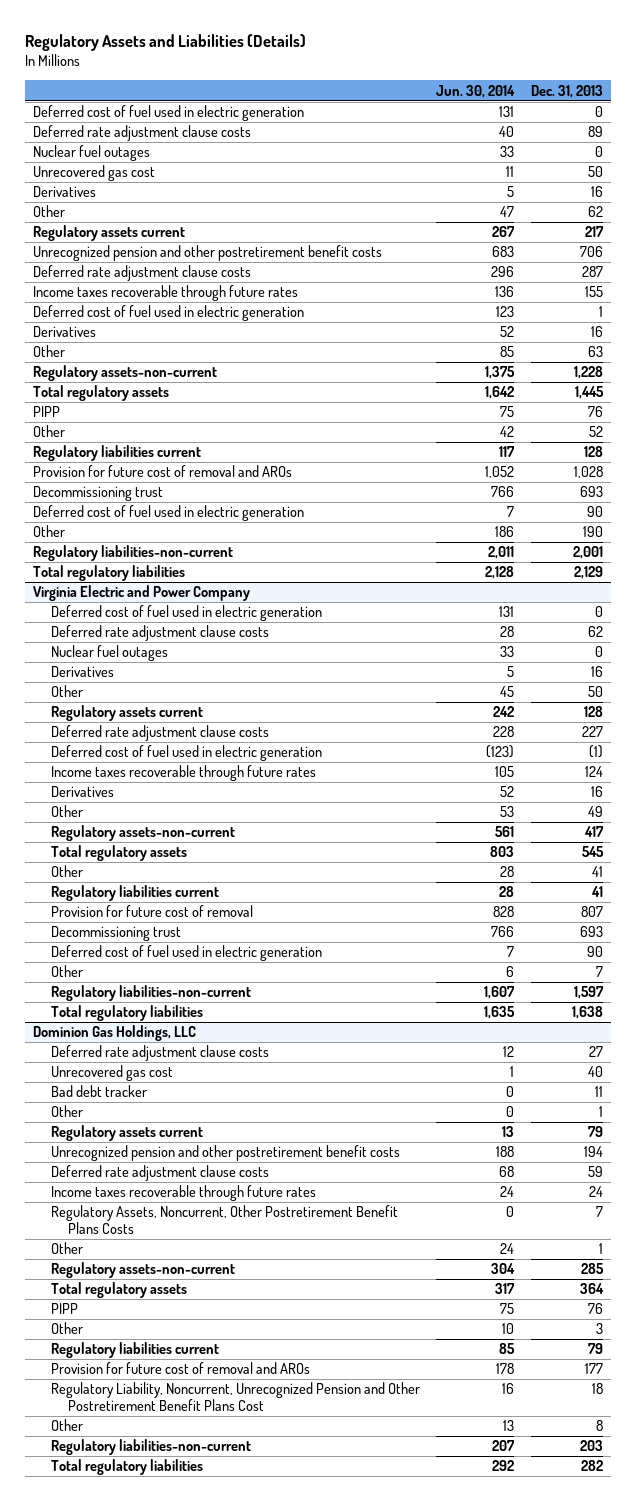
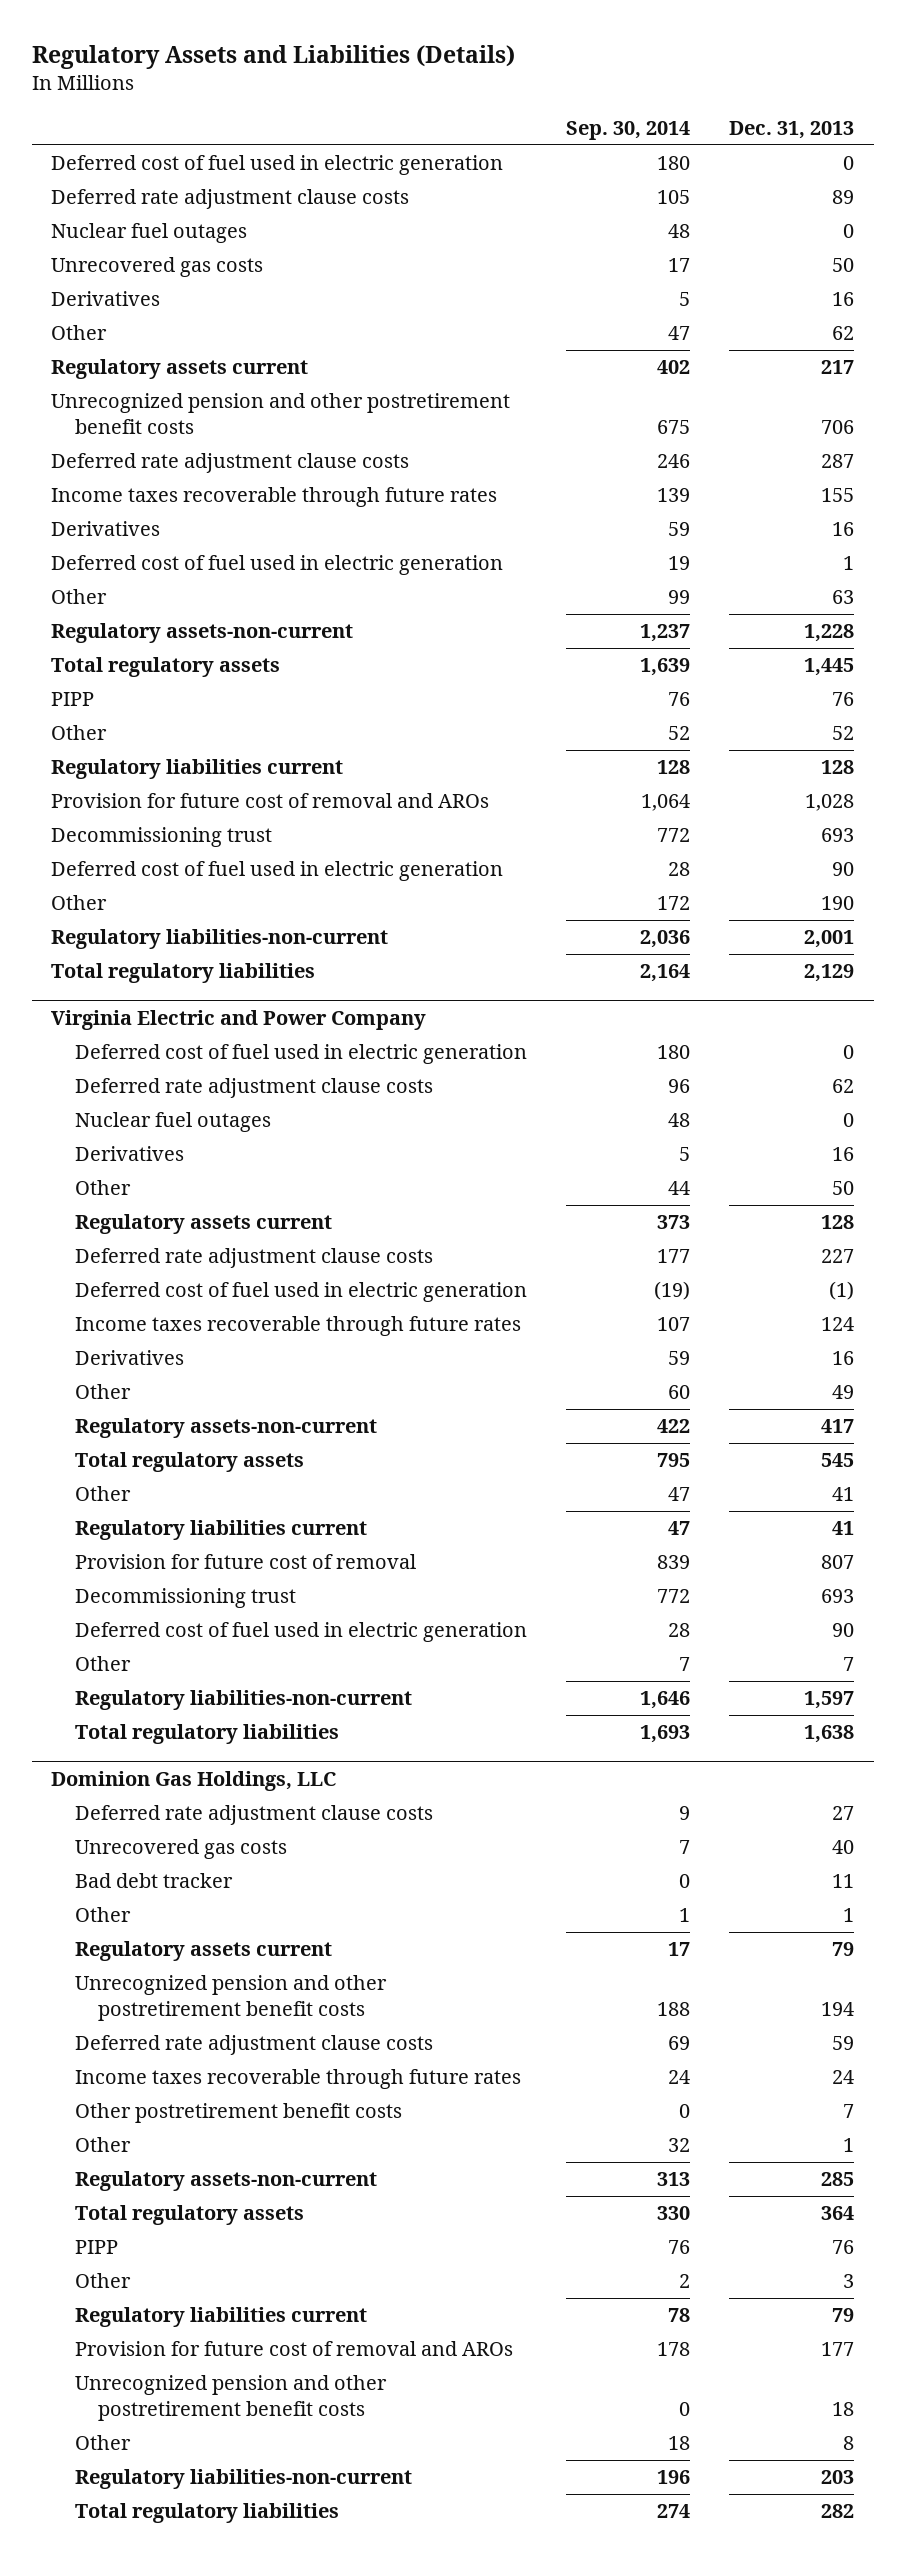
- | Jun. 30, 2014 | Dec. 31, 2013
+ | Sep. 30, 2014 | Dec. 31, 2013
- Unrecovered gas cost | 11 | 50
+ Unrecovered gas costs | 17 | 50
moved down: Deferred cost of fuel used in electric generation | 19 | 1
@ Dominion Gas Holdings, LLC
- Unrecovered gas cost | 1 | 40
+ Unrecovered gas costs | 7 | 40
- Regulatory Assets, Noncurrent, Other Postretirement Benefit Plans Costs | 0 | 7
+ Other postretirement benefit costs | 0 | 7
- Regulatory Liability, Noncurrent, Unrecognized Pension and Other Postretirement Benefit Plans Cost | 16 | 18
+ Unrecognized pension and other postretirement benefit costs | 0 | 18

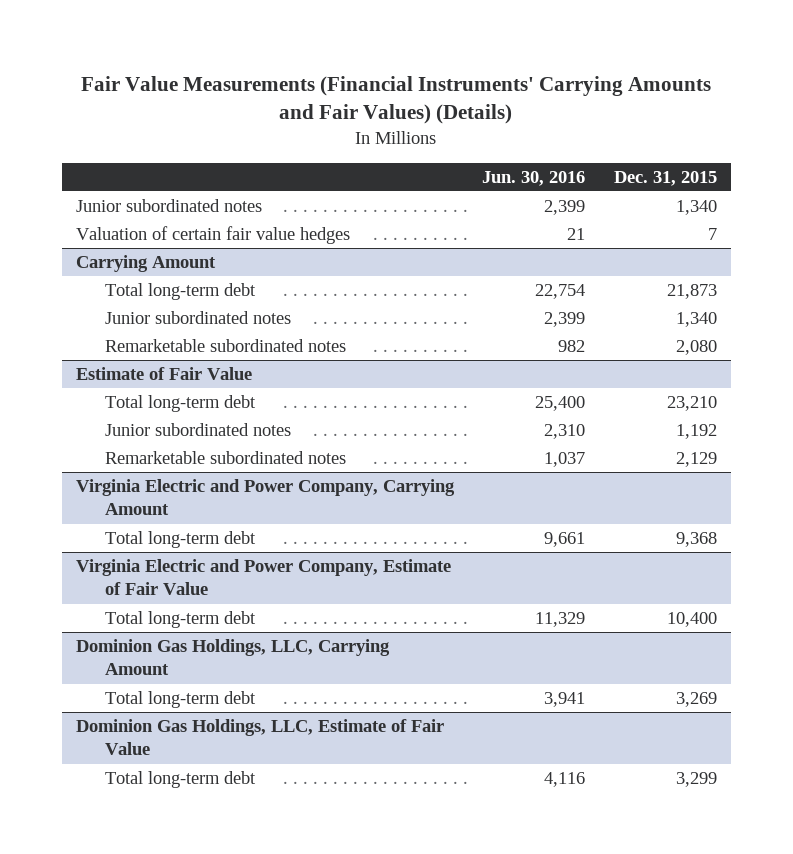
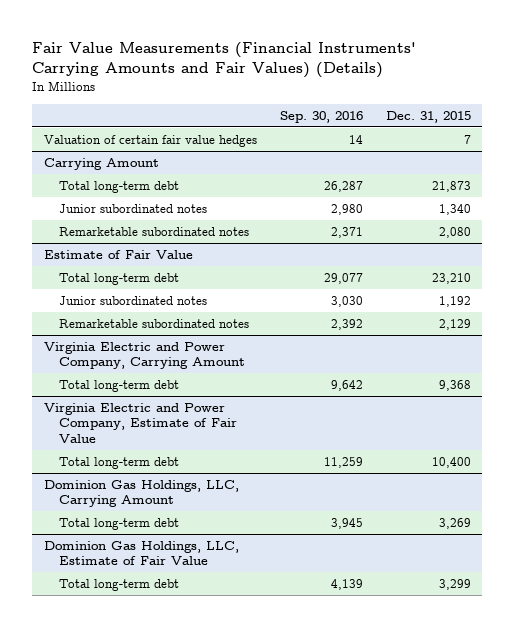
- | Jun. 30, 2016 | Dec. 31, 2015
+ | Sep. 30, 2016 | Dec. 31, 2015
- Junior subordinated notes | 2,399 | 1,340

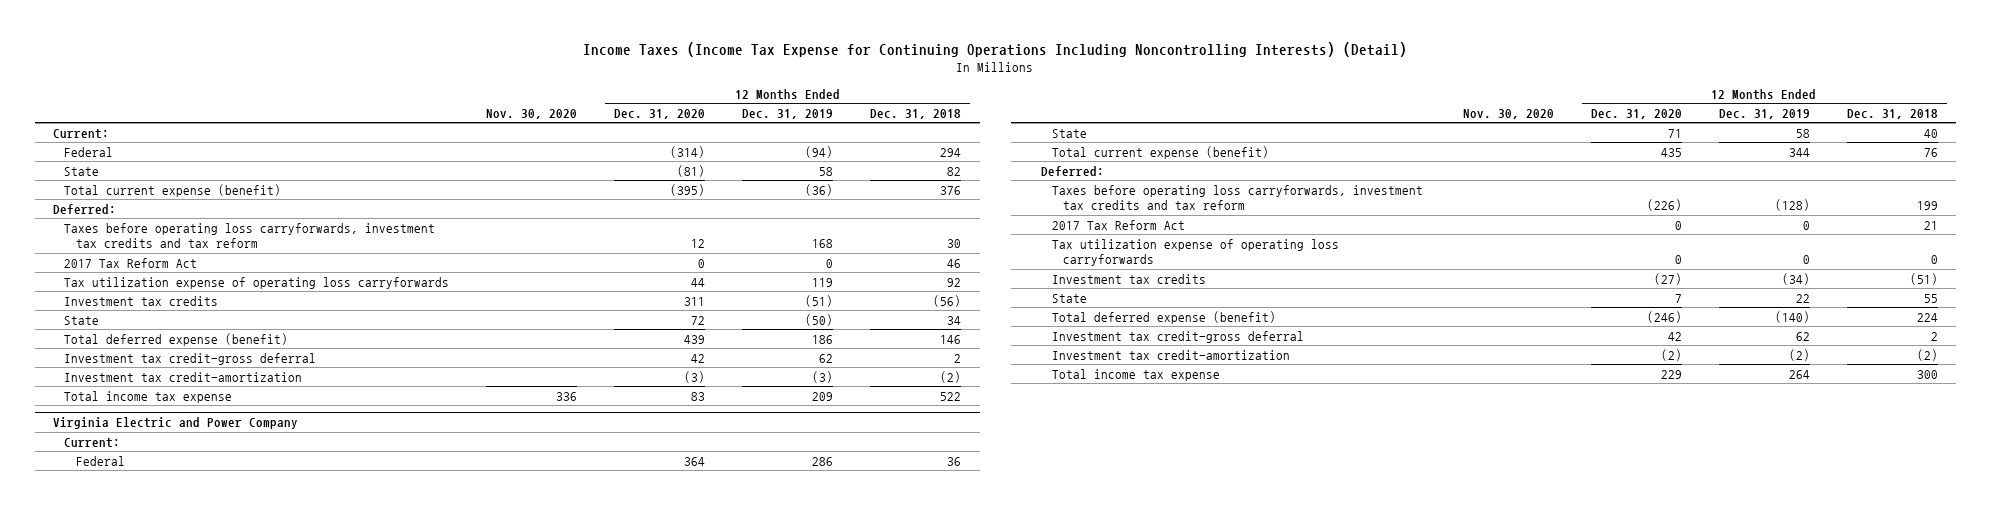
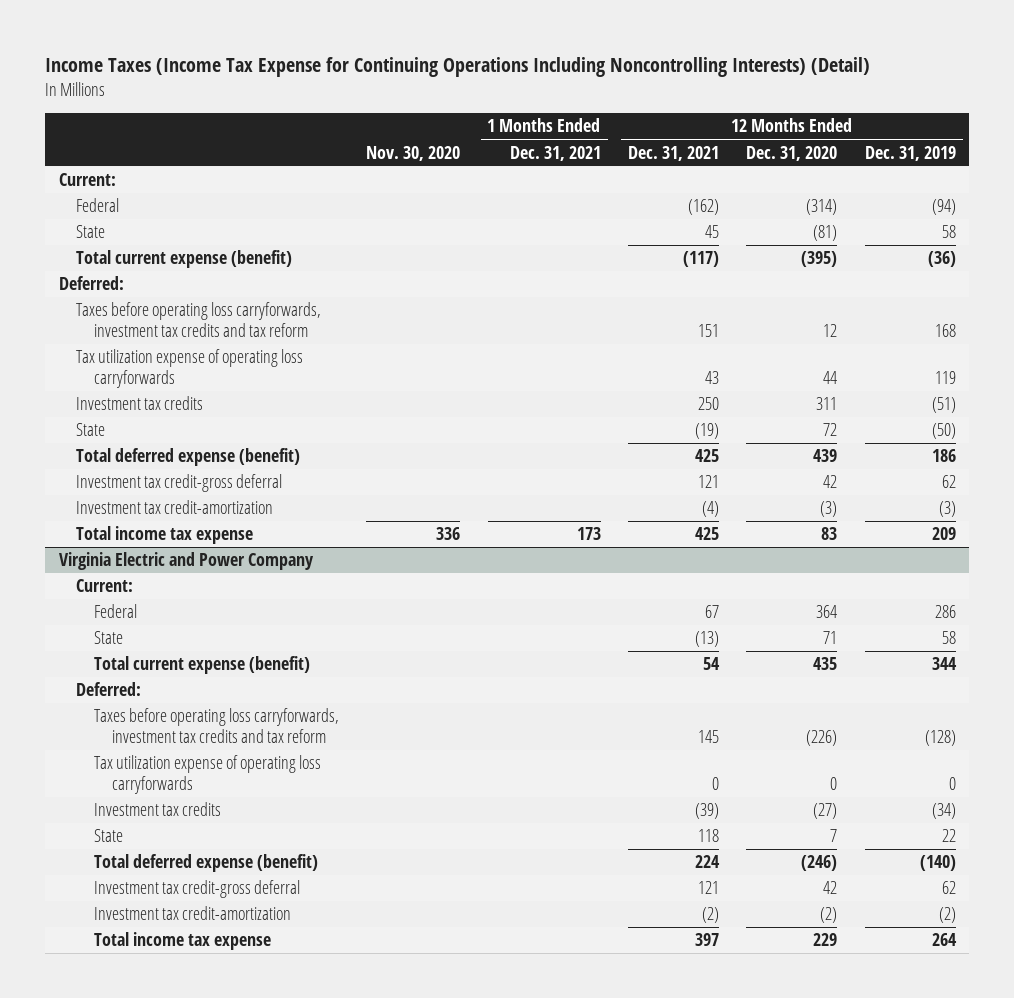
- | Nov. 30, 2020 | 12 Months Ended Dec. 31, 2020 | 12 Months Ended Dec. 31, 2019 | 12 Months Ended Dec. 31, 2018
+ | Nov. 30, 2020 | 1 Months Ended Dec. 31, 2021 | 12 Months Ended Dec. 31, 2021 | 12 Months Ended Dec. 31, 2020 | 12 Months Ended Dec. 31, 2019
- 2017 Tax Reform Act | | 0 | 0 | 46
@ Virginia Electric and Power Company
- 2017 Tax Reform Act | | 0 | 0 | 21

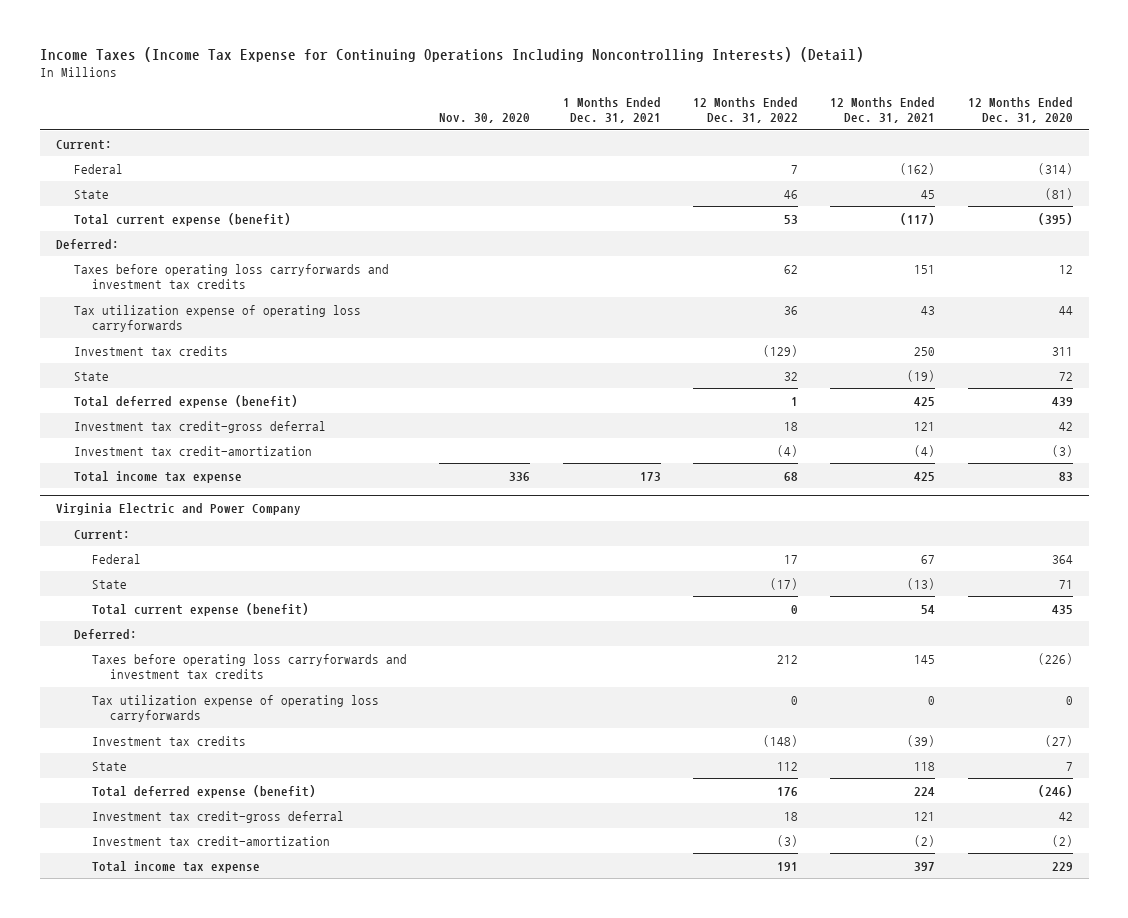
- | Nov. 30, 2020 | 1 Months Ended Dec. 31, 2021 | 12 Months Ended Dec. 31, 2021 | 12 Months Ended Dec. 31, 2020 | 12 Months Ended Dec. 31, 2019
+ | Nov. 30, 2020 | 1 Months Ended Dec. 31, 2021 | 12 Months Ended Dec. 31, 2022 | 12 Months Ended Dec. 31, 2021 | 12 Months Ended Dec. 31, 2020
- Taxes before operating loss carryforwards, investment tax credits and tax reform | | | 151 | 12 | 168
+ Taxes before operating loss carryforwards and investment tax credits | | | 62 | 151 | 12
@ Virginia Electric and Power Company
- Taxes before operating loss carryforwards, investment tax credits and tax reform | | | 145 | (226) | (128)
+ Taxes before operating loss carryforwards and investment tax credits | | | 212 | 145 | (226)

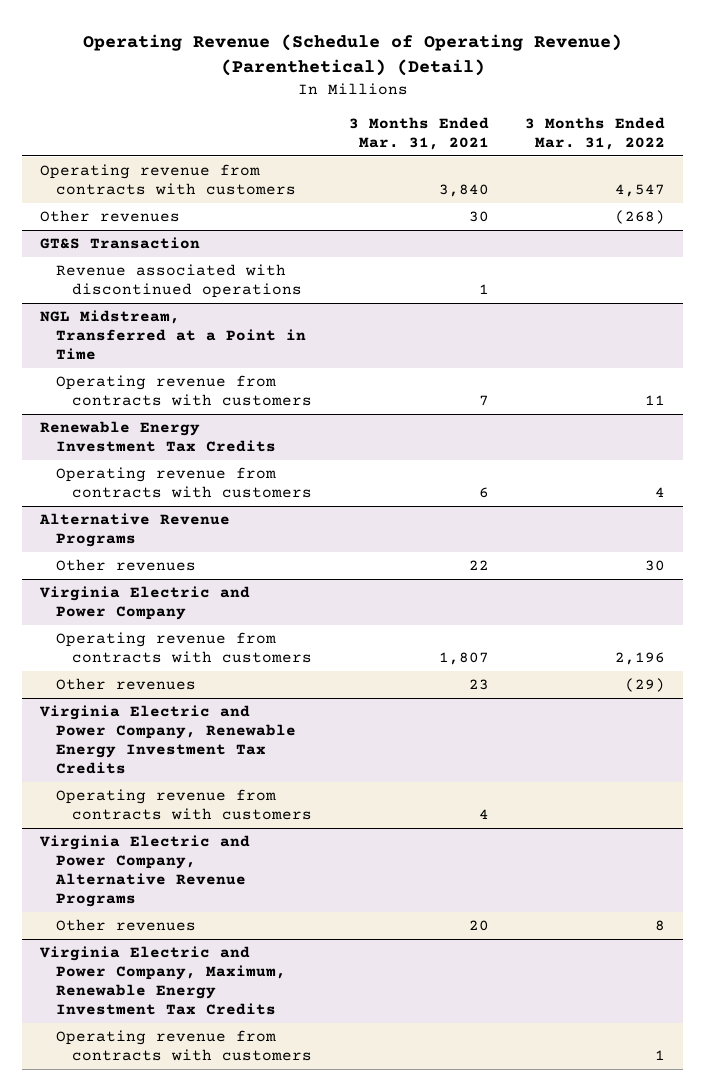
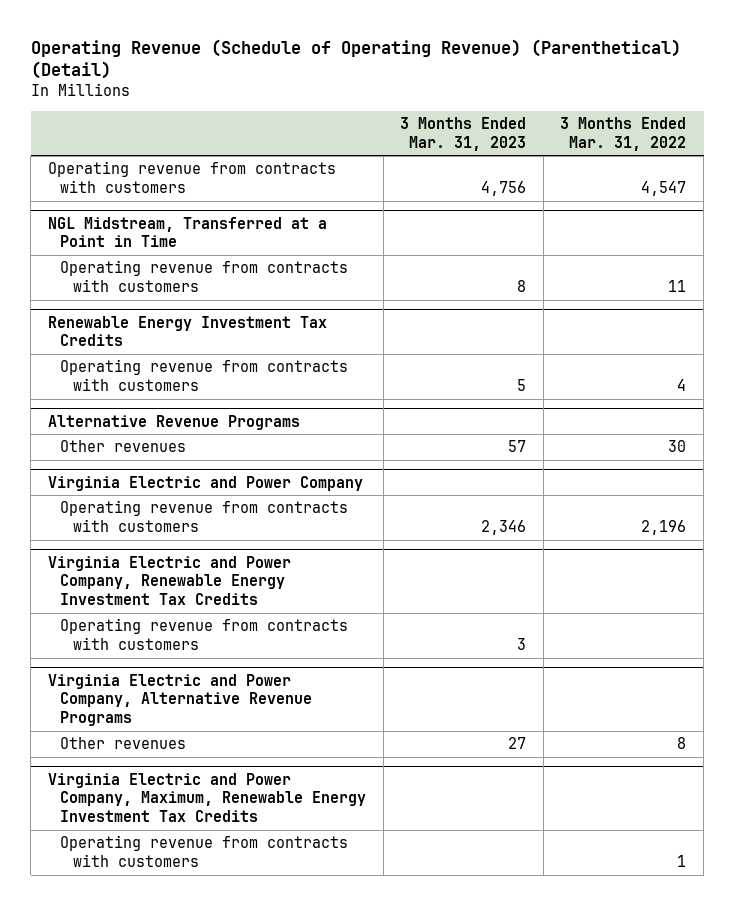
- | 3 Months Ended Mar. 31, 2021 | 3 Months Ended Mar. 31, 2022
+ | 3 Months Ended Mar. 31, 2023 | 3 Months Ended Mar. 31, 2022
- Other revenues | 30 | (268)
- GT&S Transaction
- Revenue associated with discontinued operations | 1 |
@ Virginia Electric and Power Company
- Other revenues | 23 | (29)

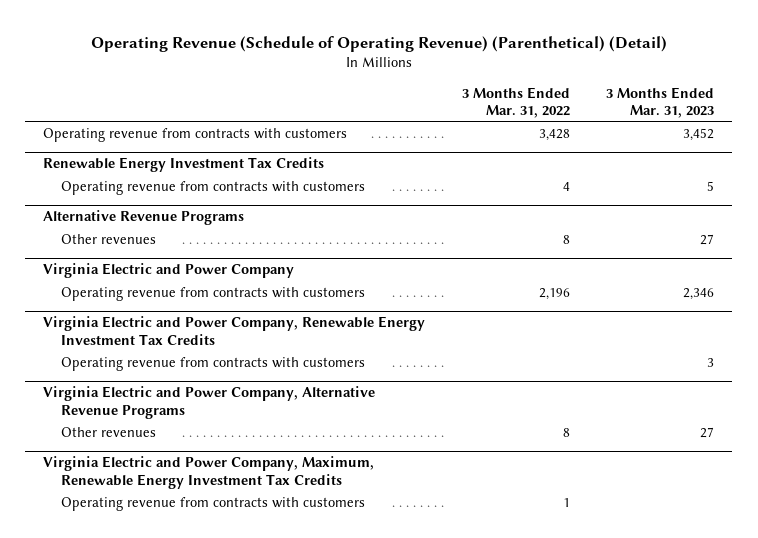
- | 3 Months Ended Mar. 31, 2023 | 3 Months Ended Mar. 31, 2022
+ | 3 Months Ended Mar. 31, 2022 | 3 Months Ended Mar. 31, 2023
- Operating revenue from contracts with customers | 4,756 | 4,547
- NGL Midstream, Transferred at a Point in Time
- Operating revenue from contracts with customers | 8 | 11
+ Operating revenue from contracts with customers | 3,428 | 3,452
@ Alternative Revenue Programs
- Other revenues | 57 | 30
+ Other revenues | 8 | 27

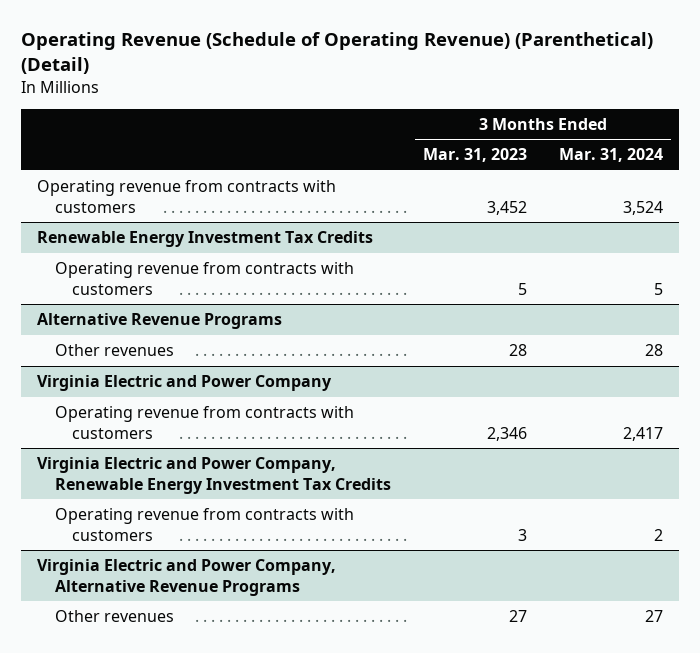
- | 3 Months Ended Mar. 31, 2022 | 3 Months Ended Mar. 31, 2023
+ | 3 Months Ended Mar. 31, 2023 | 3 Months Ended Mar. 31, 2024
@ Alternative Revenue Programs
- Other revenues | 8 | 27
+ Other revenues | 28 | 28
- Virginia Electric and Power Company, Maximum, Renewable Energy Investment Tax Credits
- Operating revenue from contracts with customers | 1 |

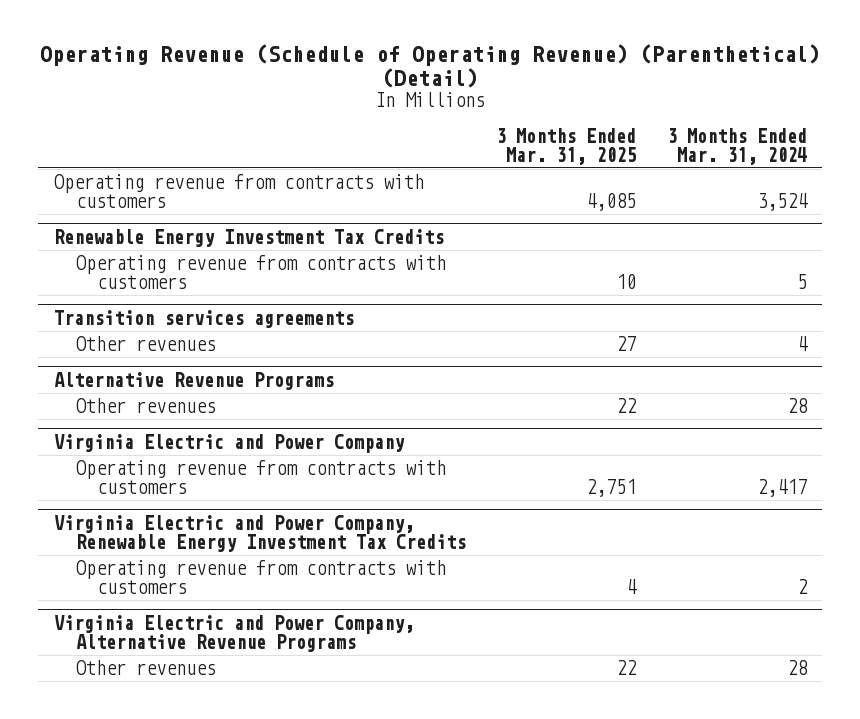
- | 3 Months Ended Mar. 31, 2023 | 3 Months Ended Mar. 31, 2024
+ | 3 Months Ended Mar. 31, 2025 | 3 Months Ended Mar. 31, 2024
+ Transition services agreements
+ Other revenues | 27 | 4
@ Virginia Electric and Power Company, Alternative Revenue Programs
- Other revenues | 27 | 27
+ Other revenues | 22 | 28

